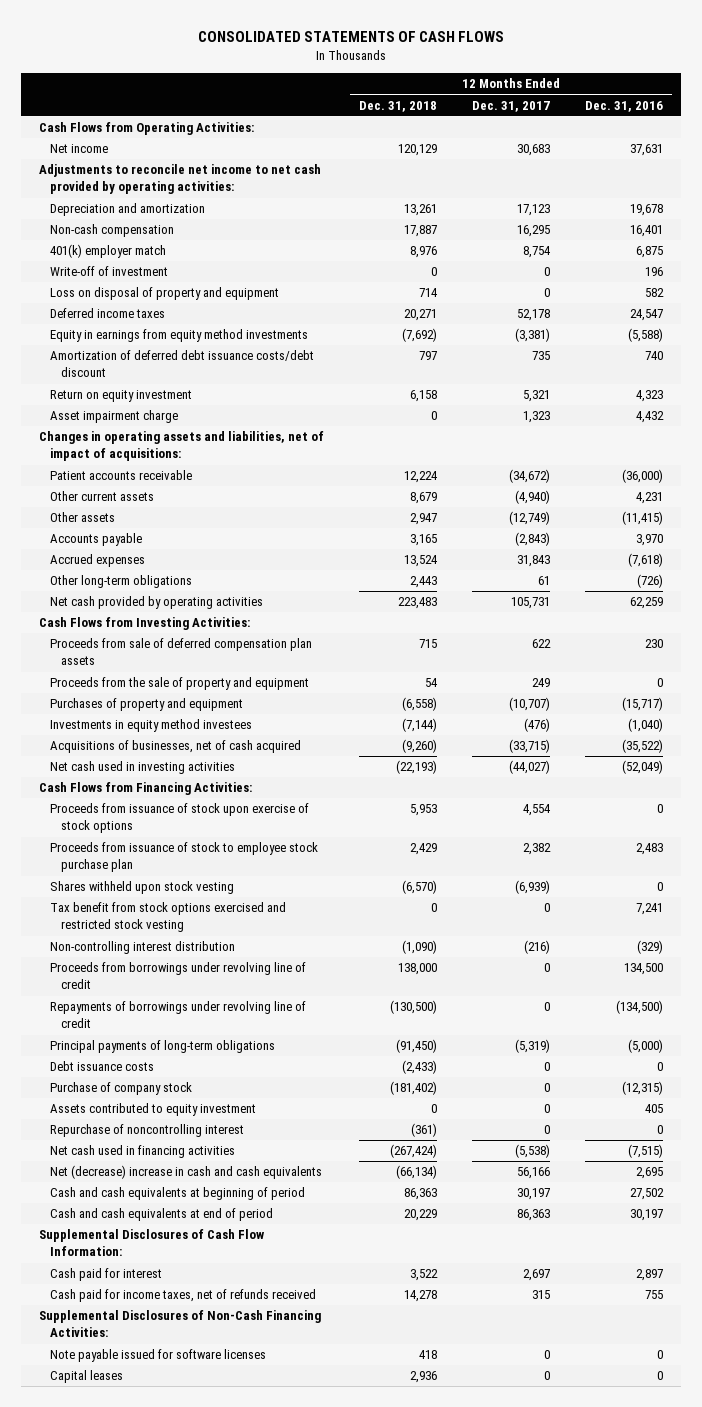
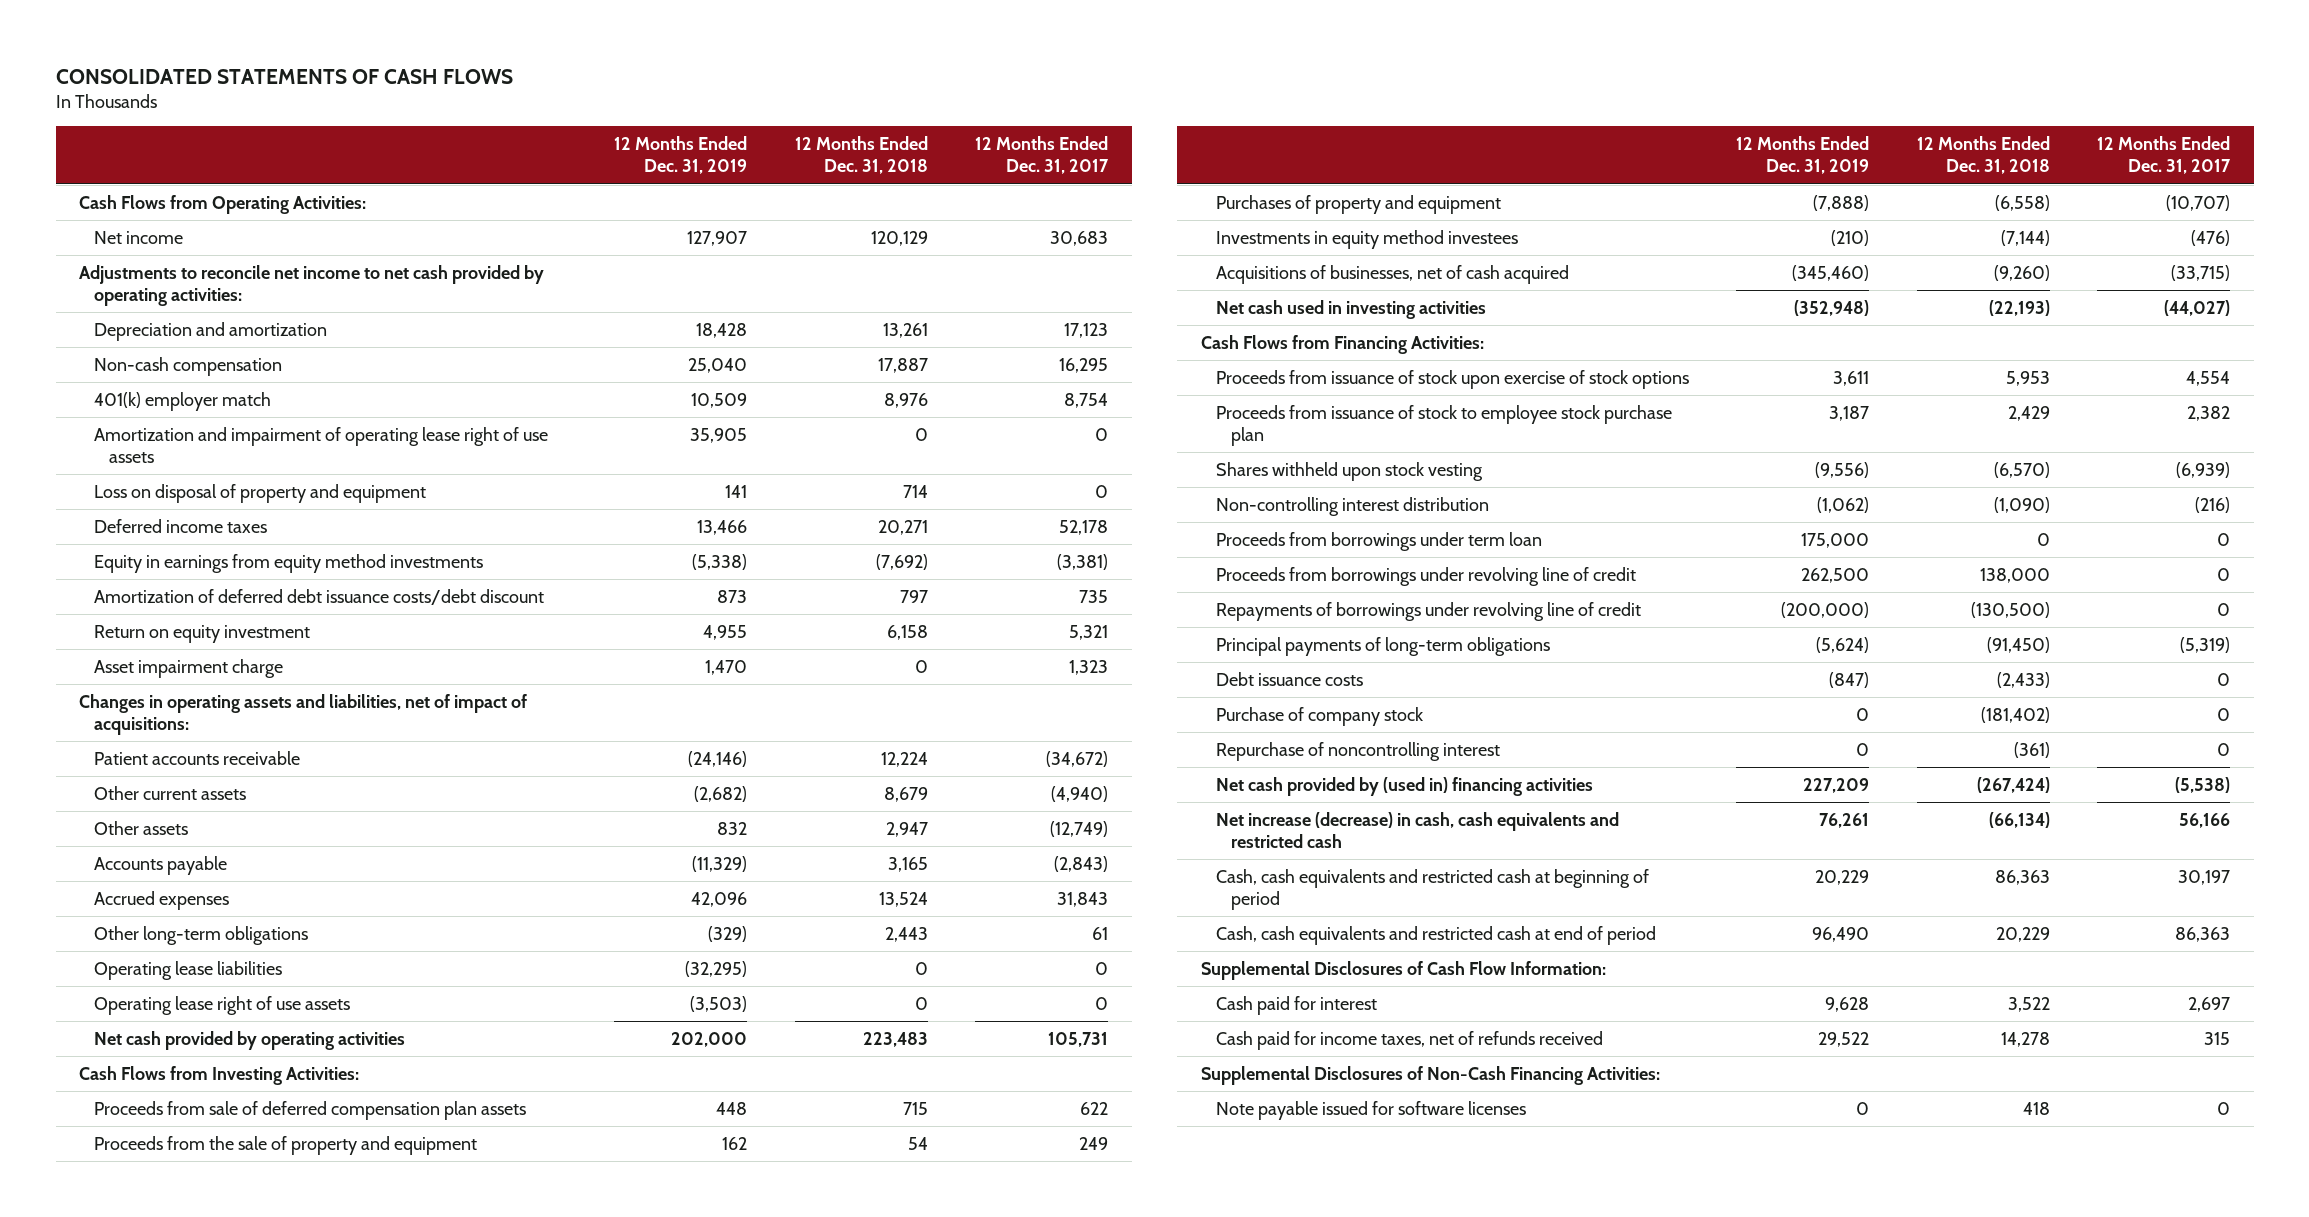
- | 12 Months Ended Dec. 31, 2018 | 12 Months Ended Dec. 31, 2017 | 12 Months Ended Dec. 31, 2016
+ | 12 Months Ended Dec. 31, 2019 | 12 Months Ended Dec. 31, 2018 | 12 Months Ended Dec. 31, 2017
- Write-off of investment | 0 | 0 | 196
+ Amortization and impairment of operating lease right of use assets | 35,905 | 0 | 0
+ Operating lease liabilities | (32,295) | 0 | 0
+ Operating lease right of use assets | (3,503) | 0 | 0
- Tax benefit from stock options exercised and restricted stock vesting | 0 | 0 | 7,241
+ Proceeds from borrowings under term loan | 175,000 | 0 | 0
- Assets contributed to equity investment | 0 | 0 | 405
- Net cash used in financing activities | (267,424) | (5,538) | (7,515)
- Net (decrease) increase in cash and cash equivalents | (66,134) | 56,166 | 2,695
- Cash and cash equivalents at beginning of period | 86,363 | 30,197 | 27,502
- Cash and cash equivalents at end of period | 20,229 | 86,363 | 30,197
+ Net cash provided by (used in) financing activities | 227,209 | (267,424) | (5,538)
+ Net increase (decrease) in cash, cash equivalents and restricted cash | 76,261 | (66,134) | 56,166
+ Cash, cash equivalents and restricted cash at beginning of period | 20,229 | 86,363 | 30,197
+ Cash, cash equivalents and restricted cash at end of period | 96,490 | 20,229 | 86,363
- Capital leases | 2,936 | 0 | 0

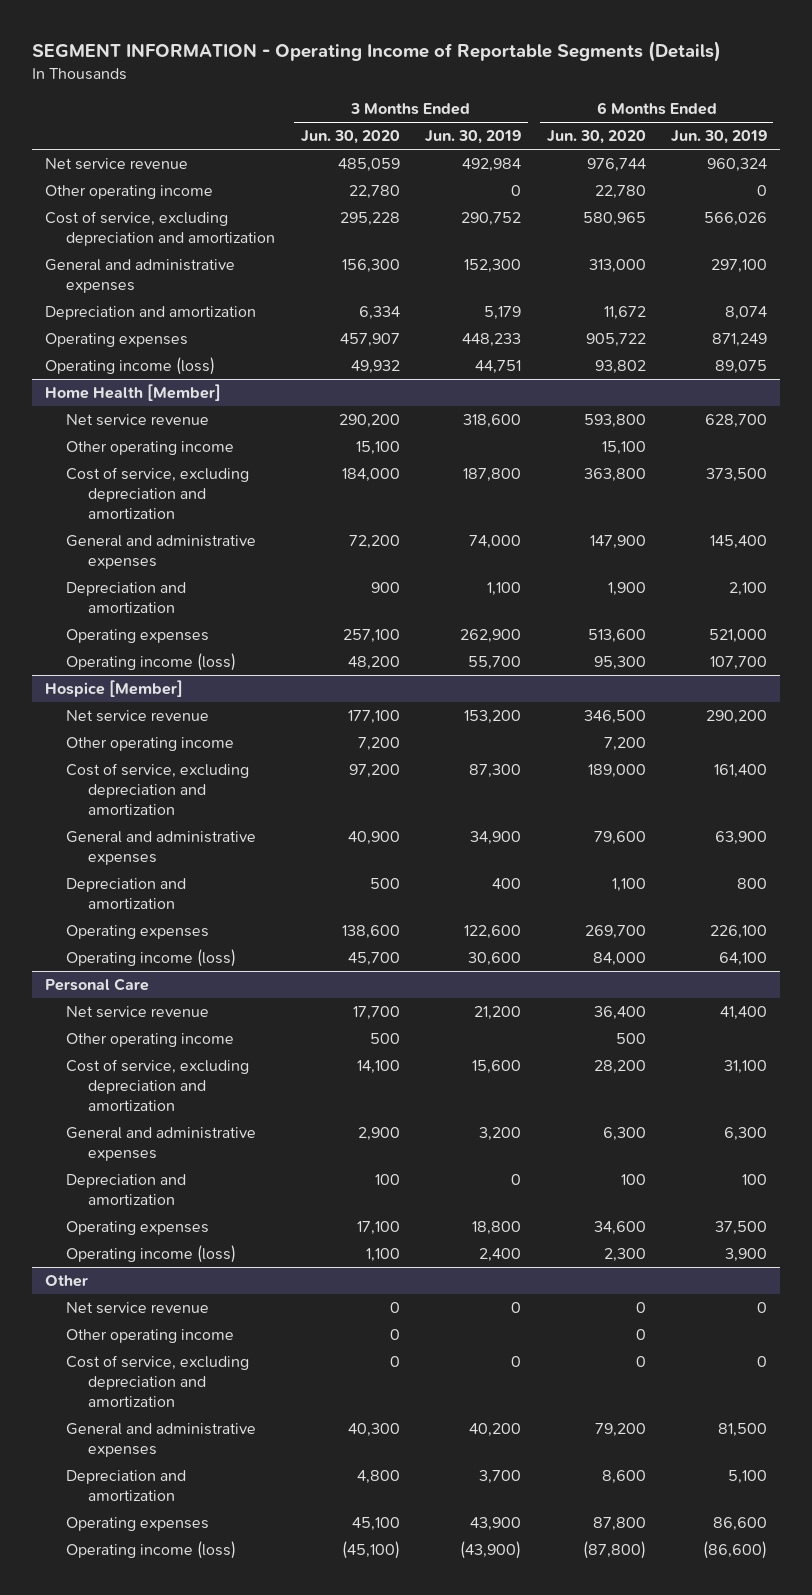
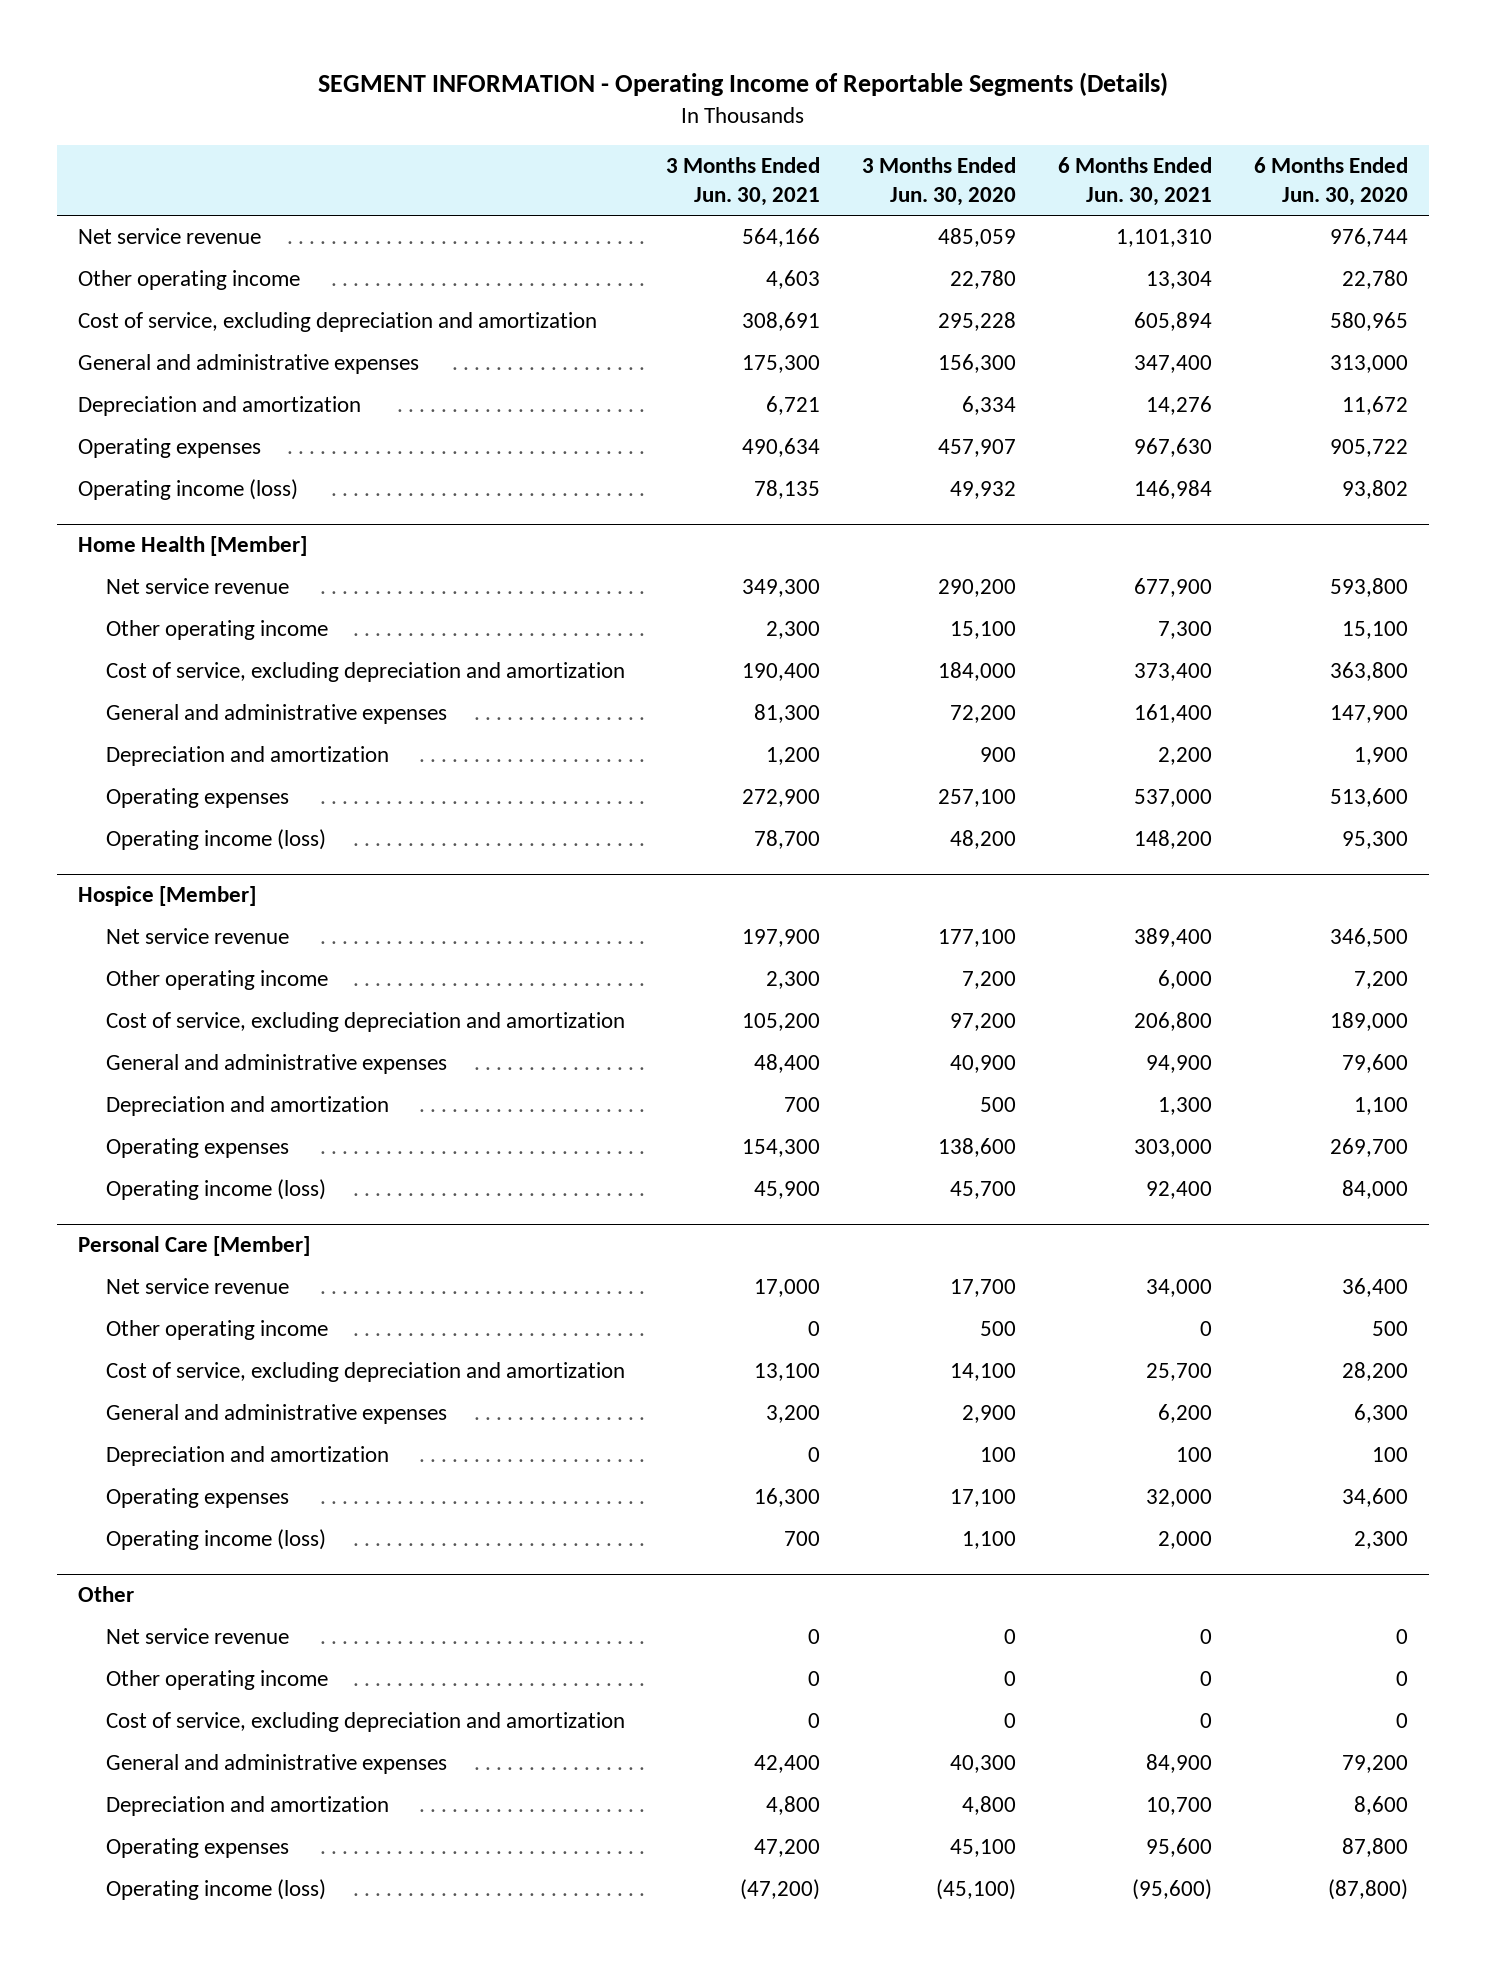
- | 3 Months Ended Jun. 30, 2020 | 3 Months Ended Jun. 30, 2019 | 6 Months Ended Jun. 30, 2020 | 6 Months Ended Jun. 30, 2019
+ | 3 Months Ended Jun. 30, 2021 | 3 Months Ended Jun. 30, 2020 | 6 Months Ended Jun. 30, 2021 | 6 Months Ended Jun. 30, 2020
- Personal Care
+ Personal Care [Member]

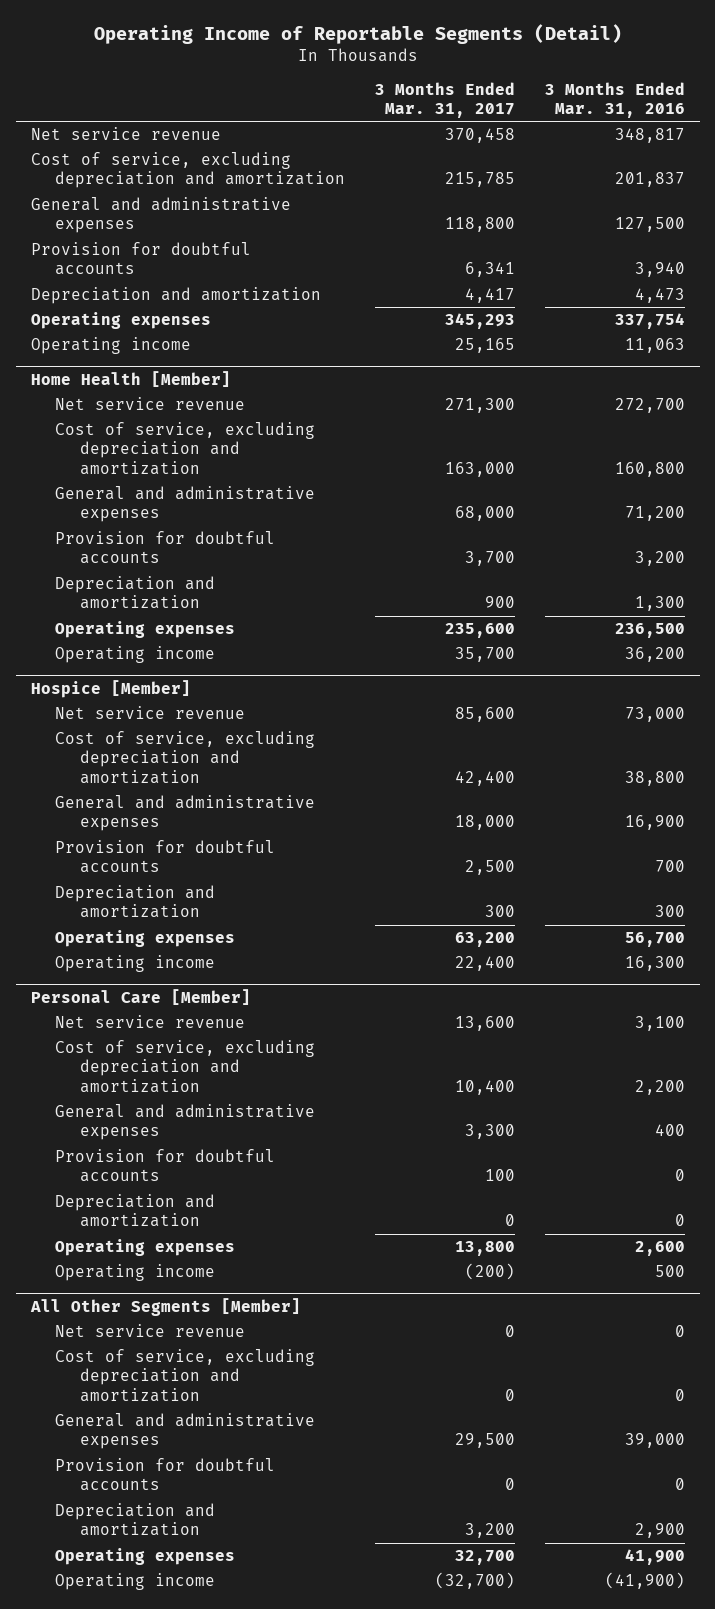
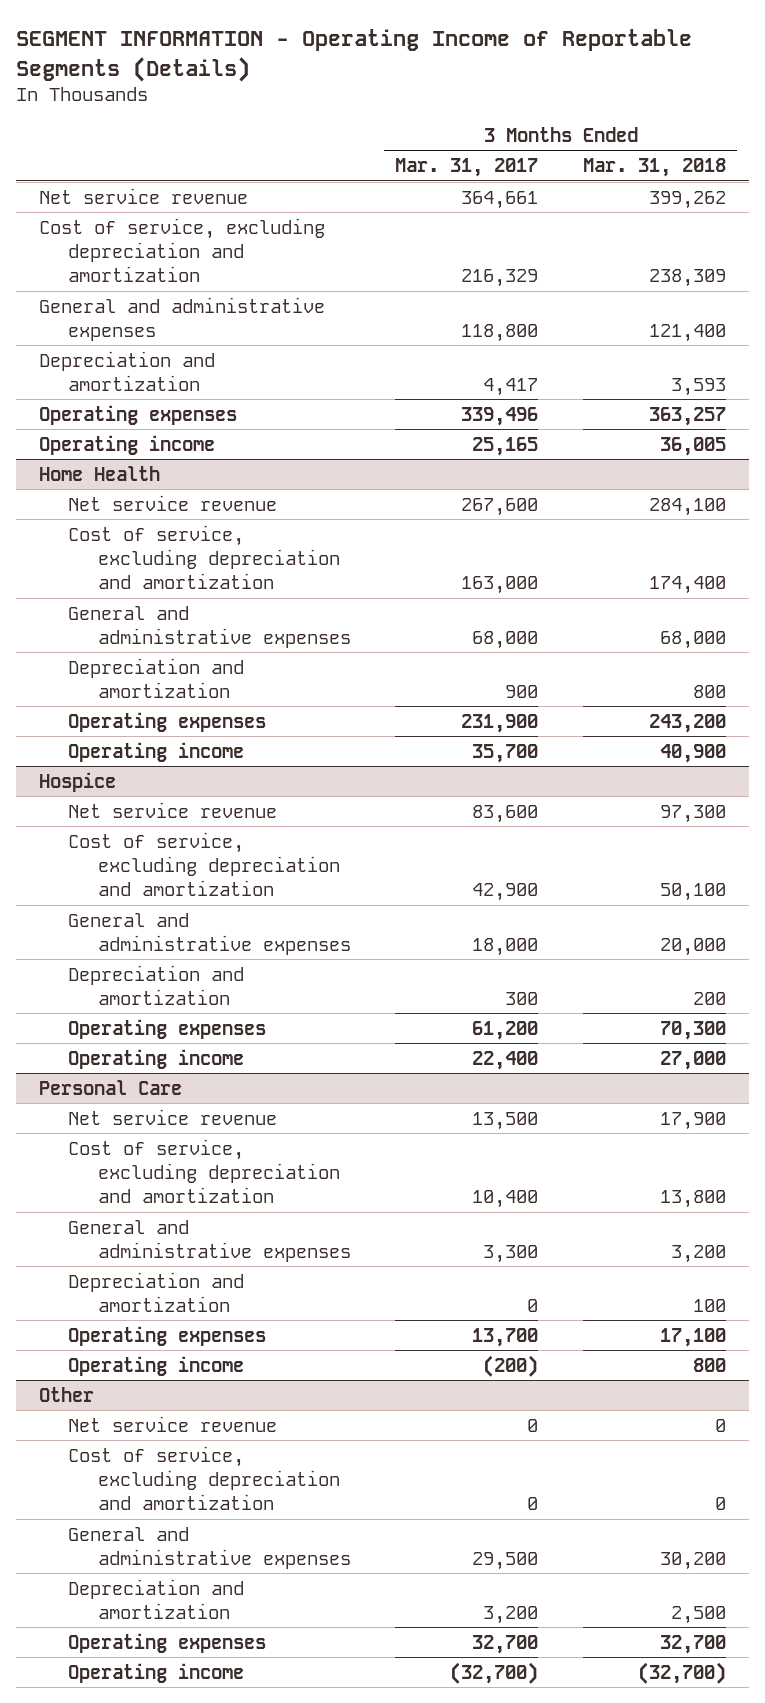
- Operating Income of Reportable Segments (Detail)
+ SEGMENT INFORMATION - Operating Income of Reportable Segments (Details)
- | 3 Months Ended Mar. 31, 2017 | 3 Months Ended Mar. 31, 2016
+ | 3 Months Ended Mar. 31, 2017 | 3 Months Ended Mar. 31, 2018
- Net service revenue | 370,458 | 348,817
- Cost of service, excluding depreciation and amortization | 215,785 | 201,837
+ Net service revenue | 364,661 | 399,262
+ Cost of service, excluding depreciation and amortization | 216,329 | 238,309
- Provision for doubtful accounts | 6,341 | 3,940
- Operating expenses | 345,293 | 337,754
+ Operating expenses | 339,496 | 363,257
- Home Health [Member]
- Net service revenue | 271,300 | 272,700
+ Home Health
+ Net service revenue | 267,600 | 284,100
- Provision for doubtful accounts | 3,700 | 3,200
- Operating expenses | 235,600 | 236,500
+ Operating expenses | 231,900 | 243,200
- Hospice [Member]
- Net service revenue | 85,600 | 73,000
- Cost of service, excluding depreciation and amortization | 42,400 | 38,800
+ Hospice
+ Net service revenue | 83,600 | 97,300
+ Cost of service, excluding depreciation and amortization | 42,900 | 50,100
- Provision for doubtful accounts | 2,500 | 700
- Operating expenses | 63,200 | 56,700
+ Operating expenses | 61,200 | 70,300
- Personal Care [Member]
- Net service revenue | 13,600 | 3,100
+ Personal Care
+ Net service revenue | 13,500 | 17,900
- Provision for doubtful accounts | 100 | 0
- Operating expenses | 13,800 | 2,600
+ Operating expenses | 13,700 | 17,100
- All Other Segments [Member]
+ Other
- Provision for doubtful accounts | 0 | 0

